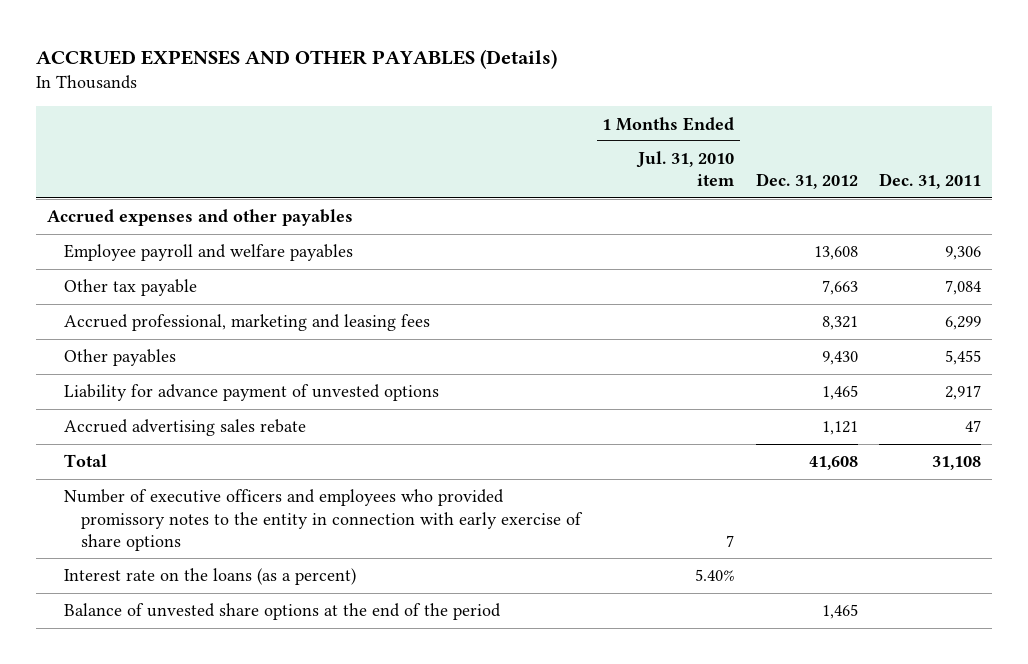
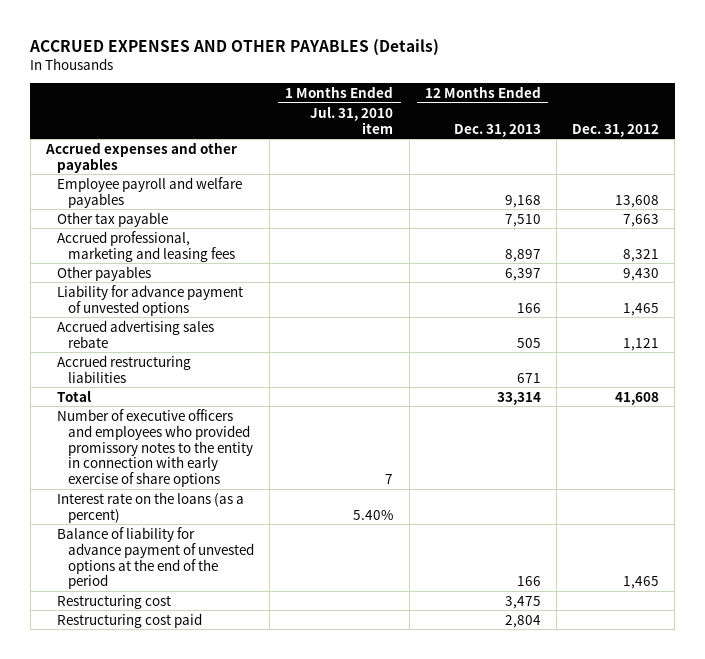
- | 1 Months Ended Jul. 31, 2010 item | Dec. 31, 2012 | Dec. 31, 2011
+ | 1 Months Ended Jul. 31, 2010 item | 12 Months Ended Dec. 31, 2013 | Dec. 31, 2012
+ Accrued restructuring liabilities | | 671 |
- Balance of unvested share options at the end of the period | | 1,465 |
+ Balance of liability for advance payment of unvested options at the end of the period | | 166 | 1,465
+ Restructuring cost | | 3,475 |
+ Restructuring cost paid | | 2,804 |

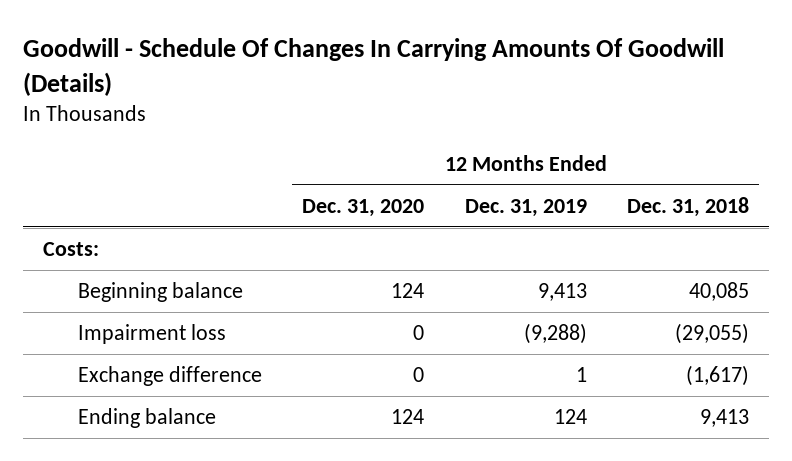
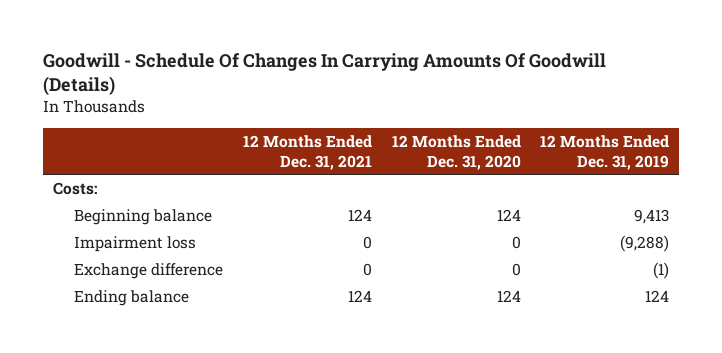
- | 12 Months Ended Dec. 31, 2020 | 12 Months Ended Dec. 31, 2019 | 12 Months Ended Dec. 31, 2018
+ | 12 Months Ended Dec. 31, 2021 | 12 Months Ended Dec. 31, 2020 | 12 Months Ended Dec. 31, 2019
- Exchange difference | 0 | 1 | (1,617)
+ Exchange difference | 0 | 0 | (1)

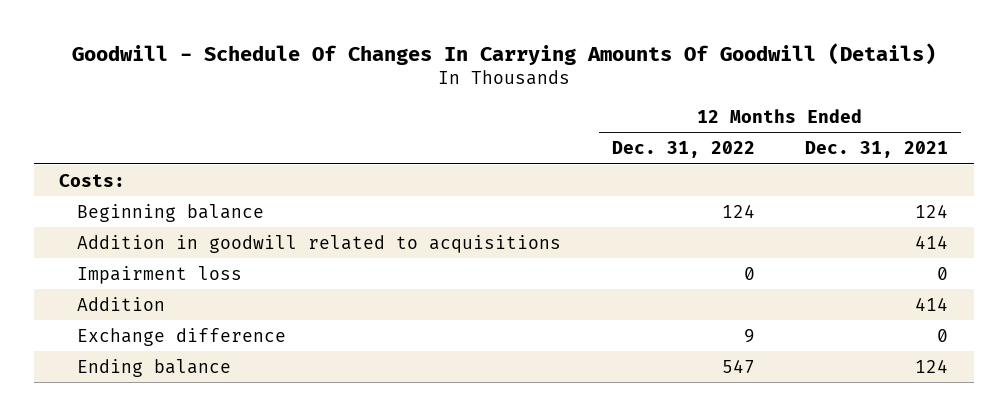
- | 12 Months Ended Dec. 31, 2021 | 12 Months Ended Dec. 31, 2020 | 12 Months Ended Dec. 31, 2019
+ | 12 Months Ended Dec. 31, 2022 | 12 Months Ended Dec. 31, 2021
+ Addition in goodwill related to acquisitions | | 414
+ Addition | | 414

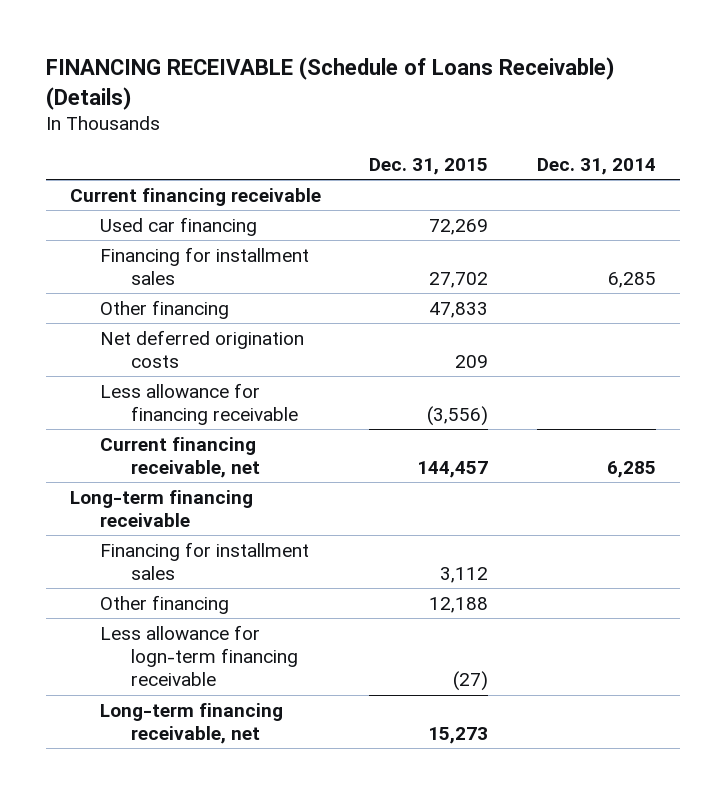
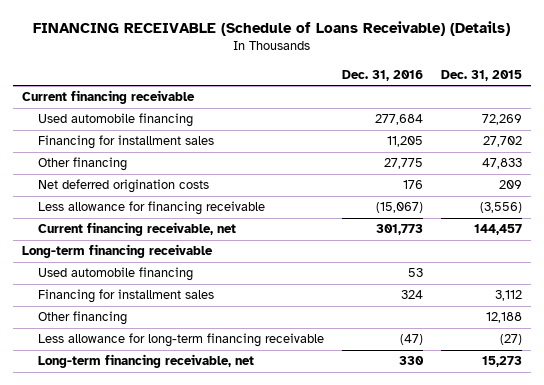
- | Dec. 31, 2015 | Dec. 31, 2014
+ | Dec. 31, 2016 | Dec. 31, 2015
- Used car financing | 72,269 |
+ Used automobile financing | 277,684 | 72,269
+ Used automobile financing | 53 |
- Less allowance for logn-term financing receivable | (27) |
+ Less allowance for long-term financing receivable | (47) | (27)

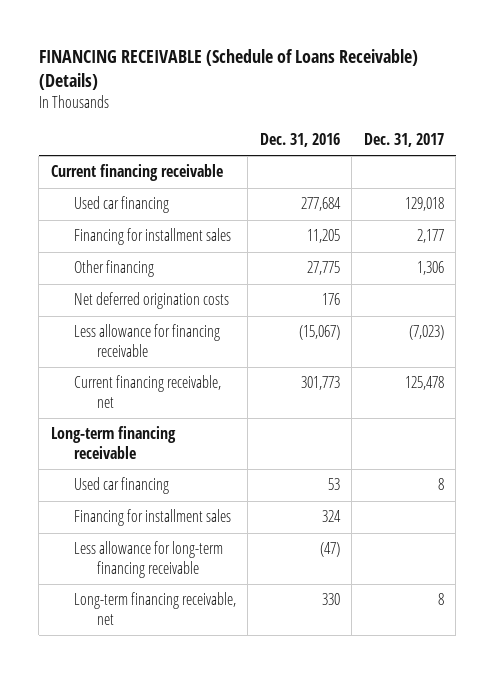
- | Dec. 31, 2016 | Dec. 31, 2015
+ | Dec. 31, 2016 | Dec. 31, 2017
- Used automobile financing | 277,684 | 72,269
+ Used car financing | 277,684 | 129,018
- Used automobile financing | 53 |
+ Used car financing | 53 | 8
- Other financing | | 12,188

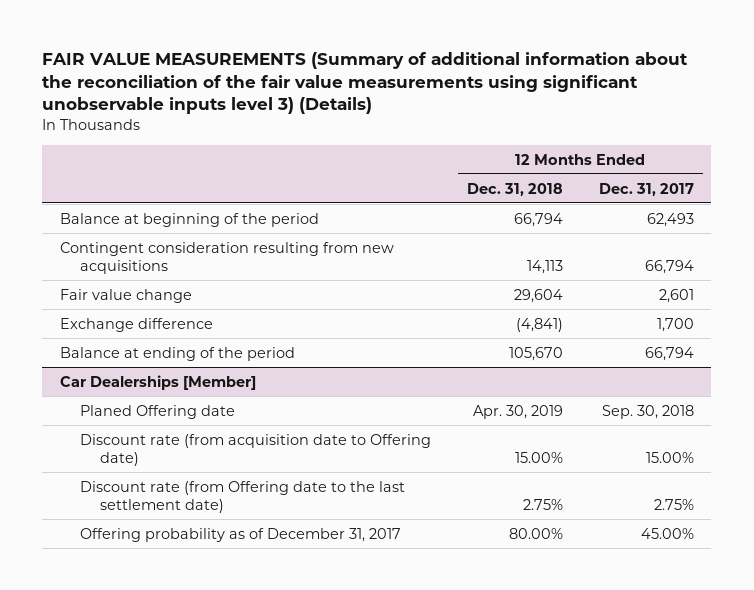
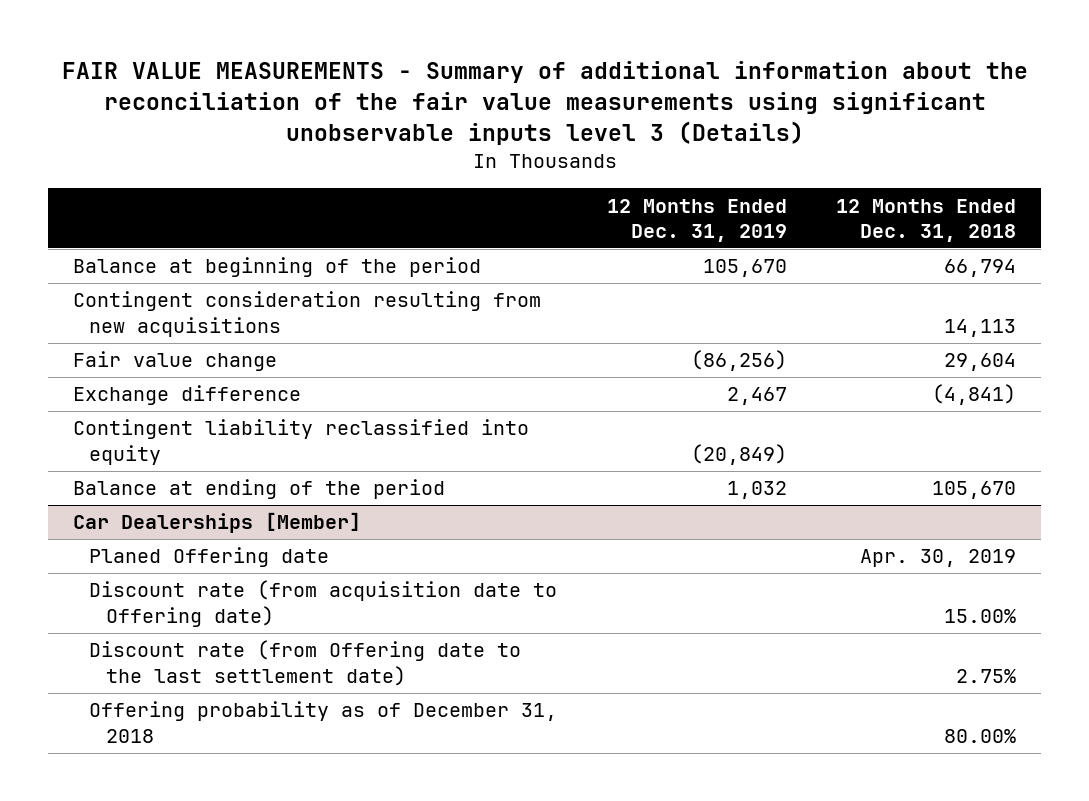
- FAIR VALUE MEASUREMENTS (Summary of additional information about the reconciliation of the fair value measurements using significant unobservable inputs level 3) (Details)
+ FAIR VALUE MEASUREMENTS - Summary of additional information about the reconciliation of the fair value measurements using significant unobservable inputs level 3 (Details)
- | 12 Months Ended Dec. 31, 2018 | 12 Months Ended Dec. 31, 2017
+ | 12 Months Ended Dec. 31, 2019 | 12 Months Ended Dec. 31, 2018
+ Contingent liability reclassified into equity | (20,849) |
@ Car Dealerships [Member]
- Offering probability as of December 31, 2017 | 80.00% | 45.00%
+ Offering probability as of December 31, 2018 | | 80.00%

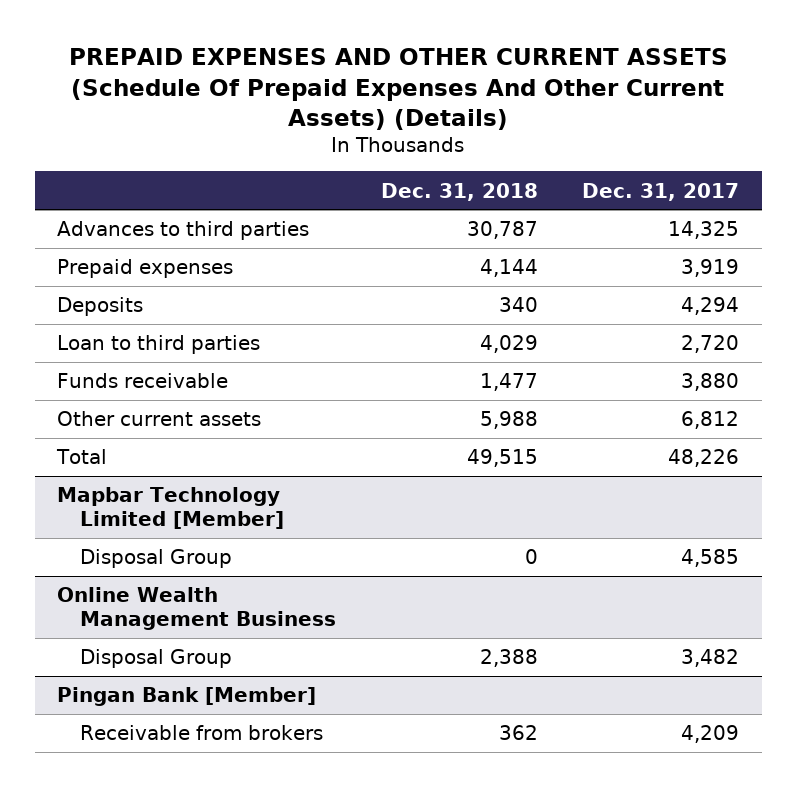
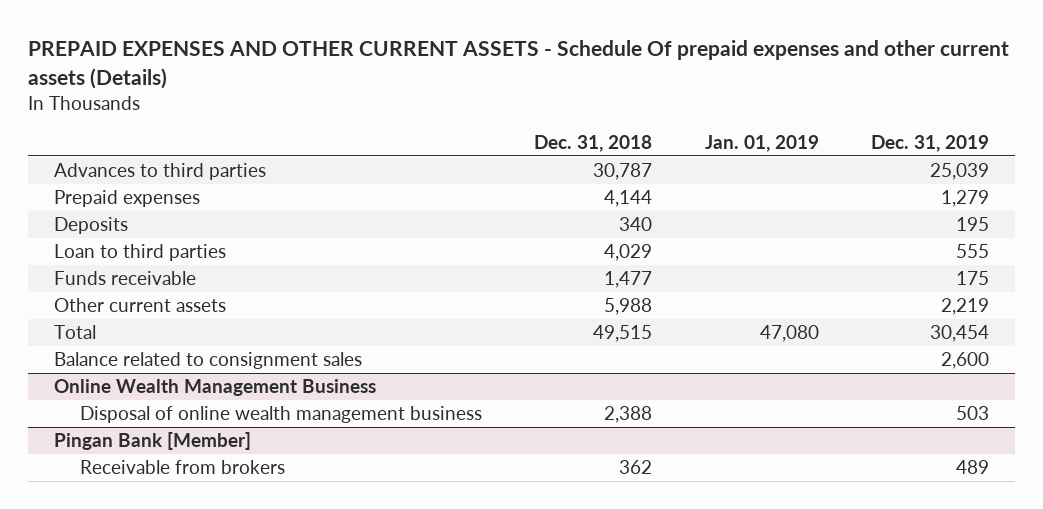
- PREPAID EXPENSES AND OTHER CURRENT ASSETS (Schedule Of Prepaid Expenses And Other Current Assets) (Details)
+ PREPAID EXPENSES AND OTHER CURRENT ASSETS - Schedule Of prepaid expenses and other current assets (Details)
- | Dec. 31, 2018 | Dec. 31, 2017
+ | Dec. 31, 2018 | Jan. 01, 2019 | Dec. 31, 2019
- Mapbar Technology Limited [Member]
- Disposal Group | 0 | 4,585
+ Balance related to consignment sales | | | 2,600
@ Online Wealth Management Business
- Disposal Group | 2,388 | 3,482
+ Disposal of online wealth management business | 2,388 | | 503

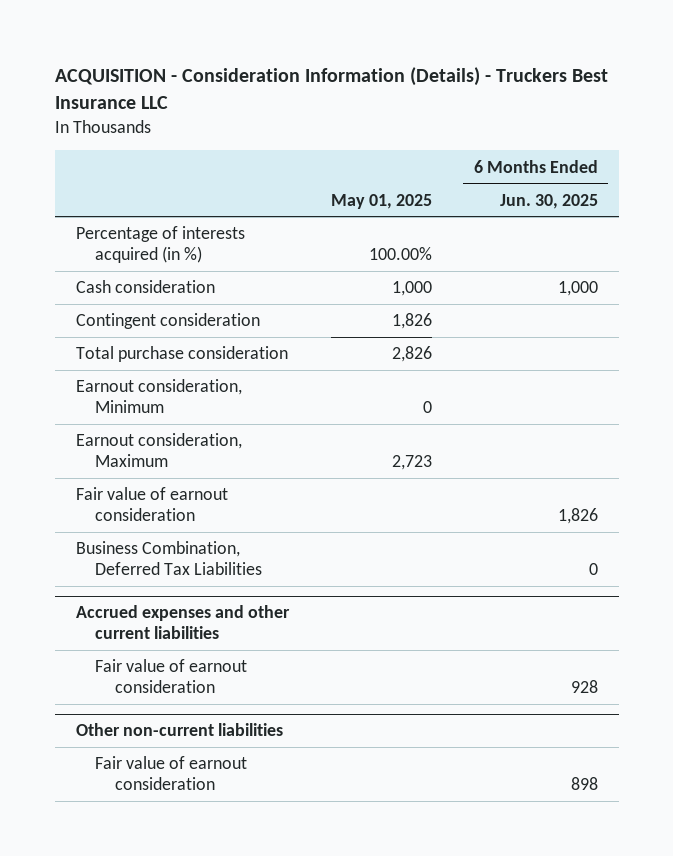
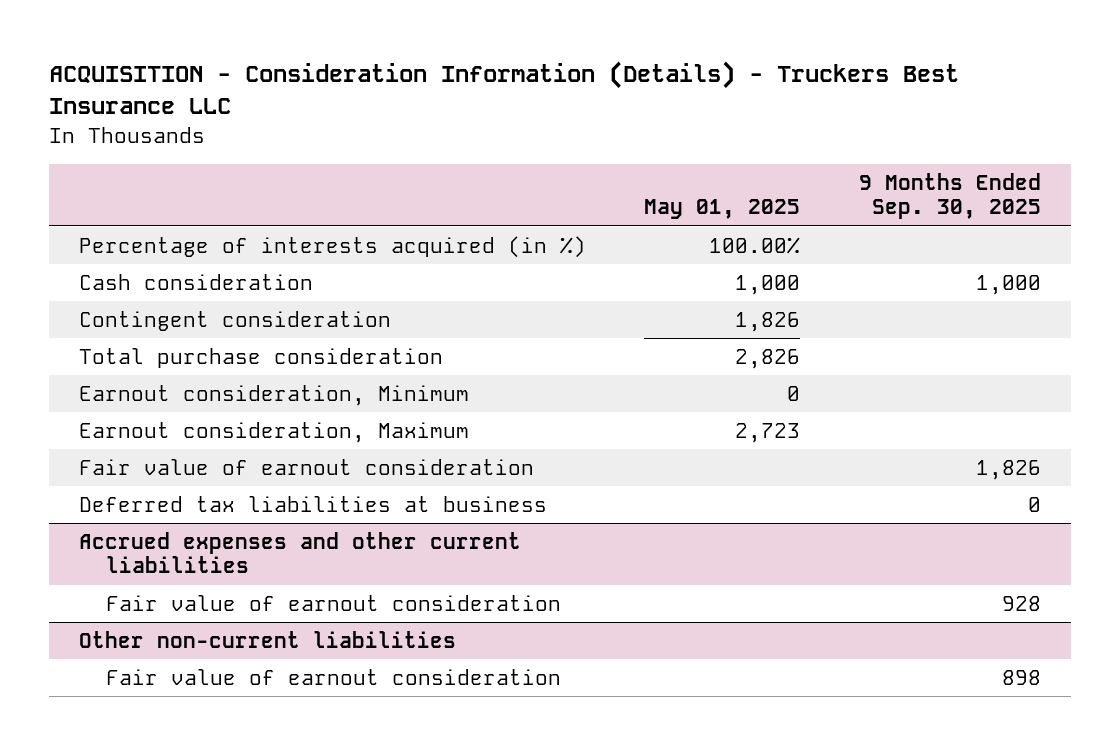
- | May 01, 2025 | 6 Months Ended Jun. 30, 2025
+ | May 01, 2025 | 9 Months Ended Sep. 30, 2025
- Business Combination, Deferred Tax Liabilities | | 0
+ Deferred tax liabilities at business | | 0

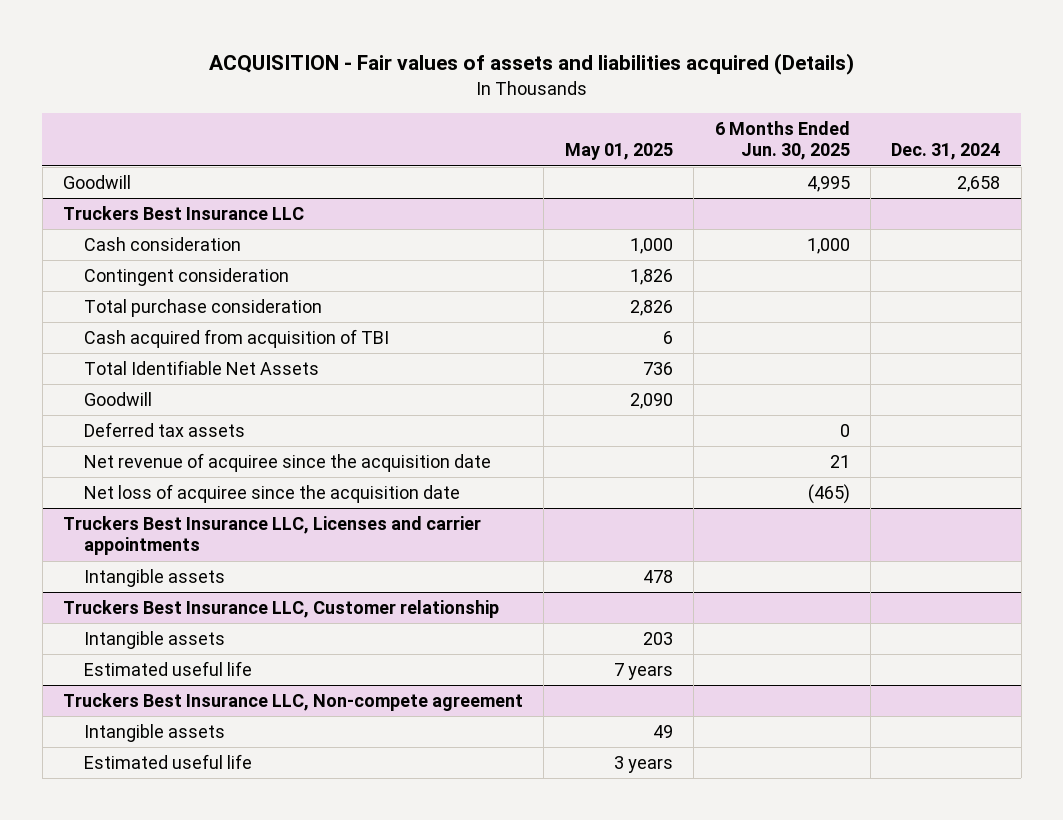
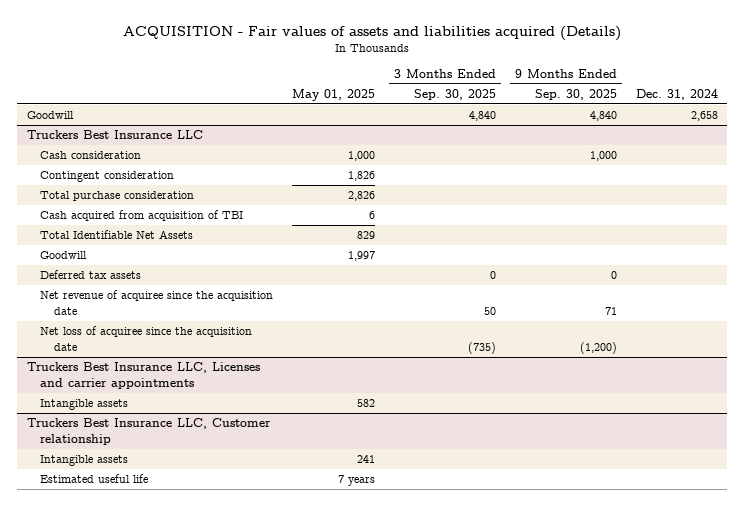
- | May 01, 2025 | 6 Months Ended Jun. 30, 2025 | Dec. 31, 2024
+ | May 01, 2025 | 3 Months Ended Sep. 30, 2025 | 9 Months Ended Sep. 30, 2025 | Dec. 31, 2024
@ Truckers Best Insurance LLC
- Total Identifiable Net Assets | 736 | |
- Goodwill | 2,090 | |
+ Total Identifiable Net Assets | 829 | | |
+ Goodwill | 1,997 | | |
@ Truckers Best Insurance LLC, Licenses and carrier appointments
- Intangible assets | 478 | |
+ Intangible assets | 582 | | |
@ Truckers Best Insurance LLC, Customer relationship
- Intangible assets | 203 | |
+ Intangible assets | 241 | | |
- Truckers Best Insurance LLC, Non-compete agreement
- Intangible assets | 49 | |
- Estimated useful life | 3 years | |

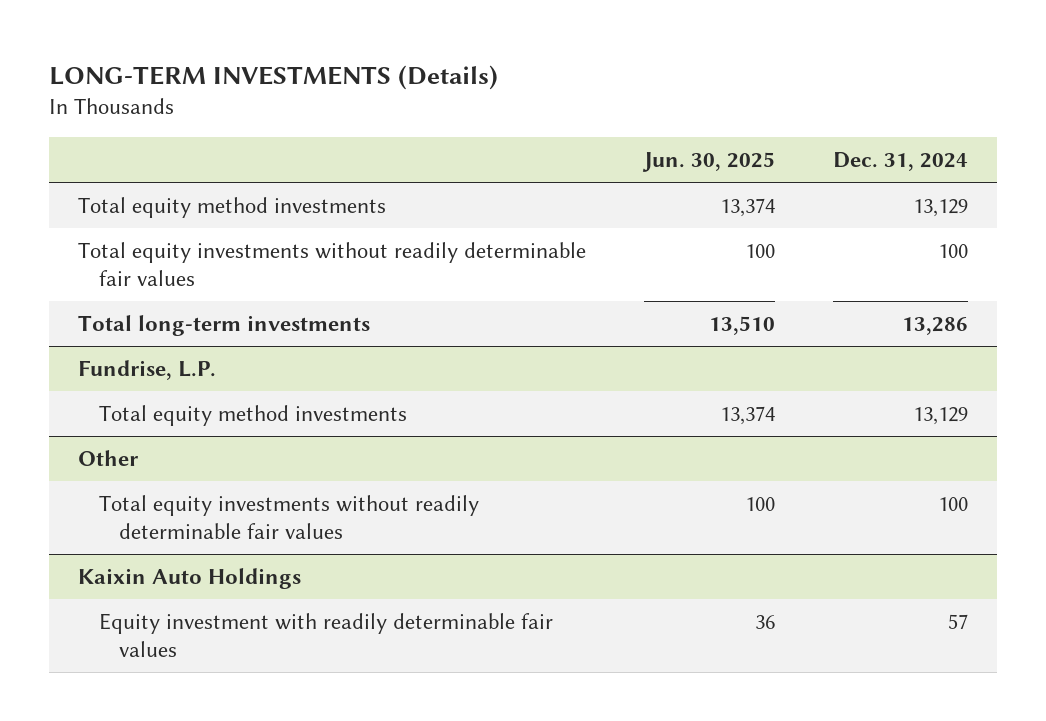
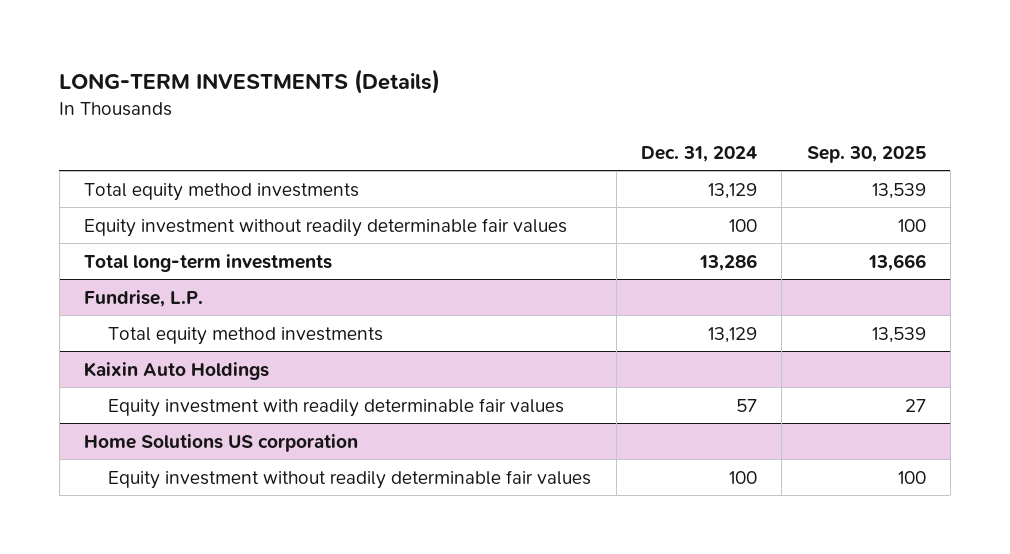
- | Jun. 30, 2025 | Dec. 31, 2024
+ | Dec. 31, 2024 | Sep. 30, 2025
- Total equity investments without readily determinable fair values | 100 | 100
+ Equity investment without readily determinable fair values | 100 | 100
- Other
- Total equity investments without readily determinable fair values | 100 | 100
+ Home Solutions US corporation
+ Equity investment without readily determinable fair values | 100 | 100

